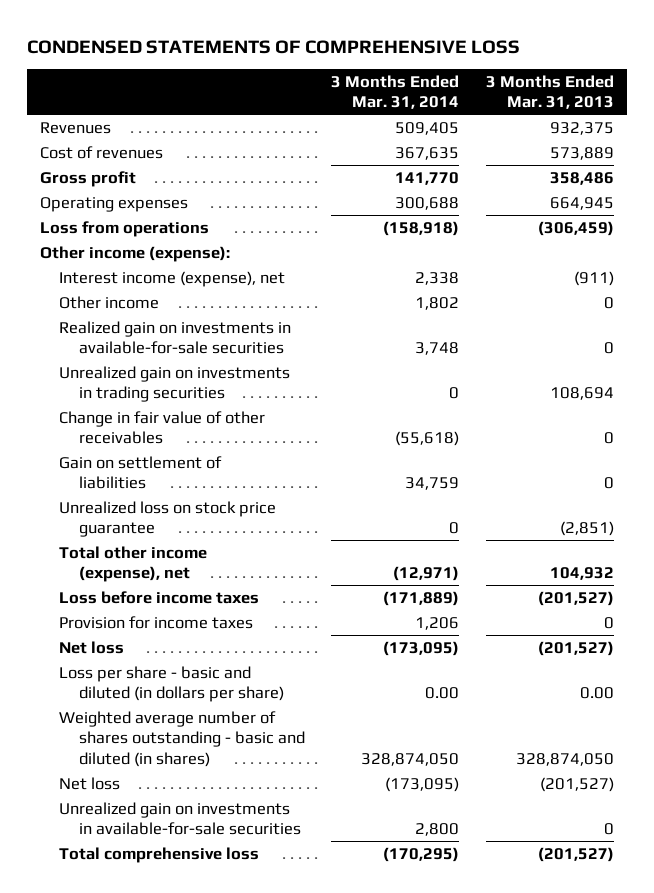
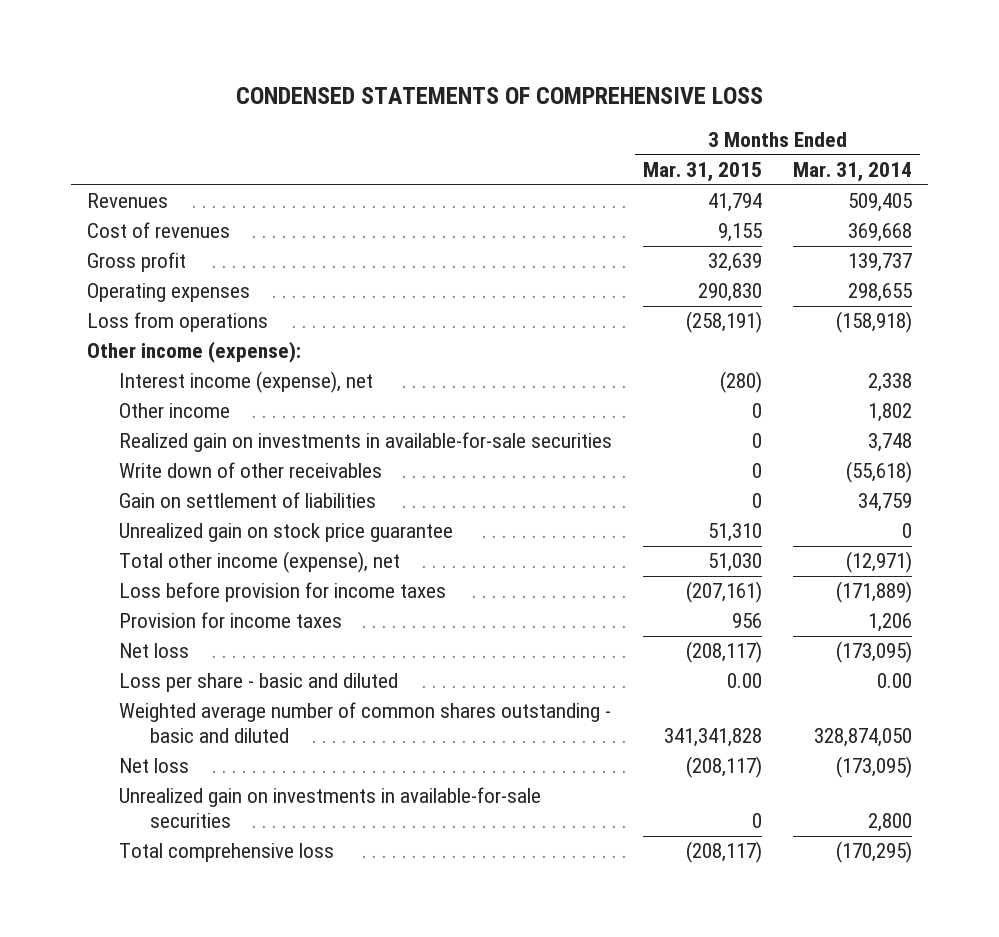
- | 3 Months Ended Mar. 31, 2014 | 3 Months Ended Mar. 31, 2013
+ | 3 Months Ended Mar. 31, 2015 | 3 Months Ended Mar. 31, 2014
- Cost of revenues | 367,635 | 573,889
- Gross profit | 141,770 | 358,486
- Operating expenses | 300,688 | 664,945
+ Cost of revenues | 9,155 | 369,668
+ Gross profit | 32,639 | 139,737
+ Operating expenses | 290,830 | 298,655
- Unrealized gain on investments in trading securities | 0 | 108,694
- Change in fair value of other receivables | (55,618) | 0
+ Write down of other receivables | 0 | (55,618)
- Unrealized loss on stock price guarantee | 0 | (2,851)
+ Unrealized gain on stock price guarantee | 51,310 | 0
- Loss before income taxes | (171,889) | (201,527)
+ Loss before provision for income taxes | (207,161) | (171,889)
- Loss per share - basic and diluted (in dollars per share) | 0.00 | 0.00
- Weighted average number of shares outstanding - basic and diluted (in shares) | 328,874,050 | 328,874,050
+ Loss per share - basic and diluted | 0.00 | 0.00
+ Weighted average number of common shares outstanding - basic and diluted | 341,341,828 | 328,874,050

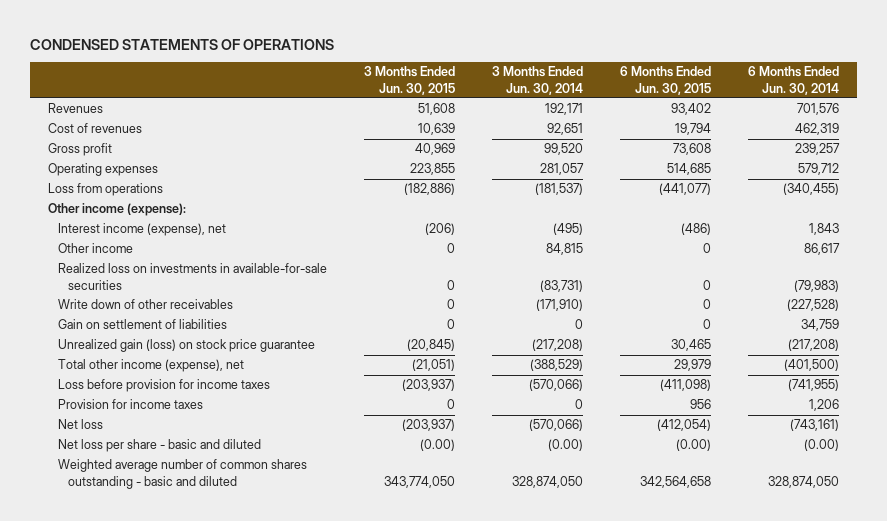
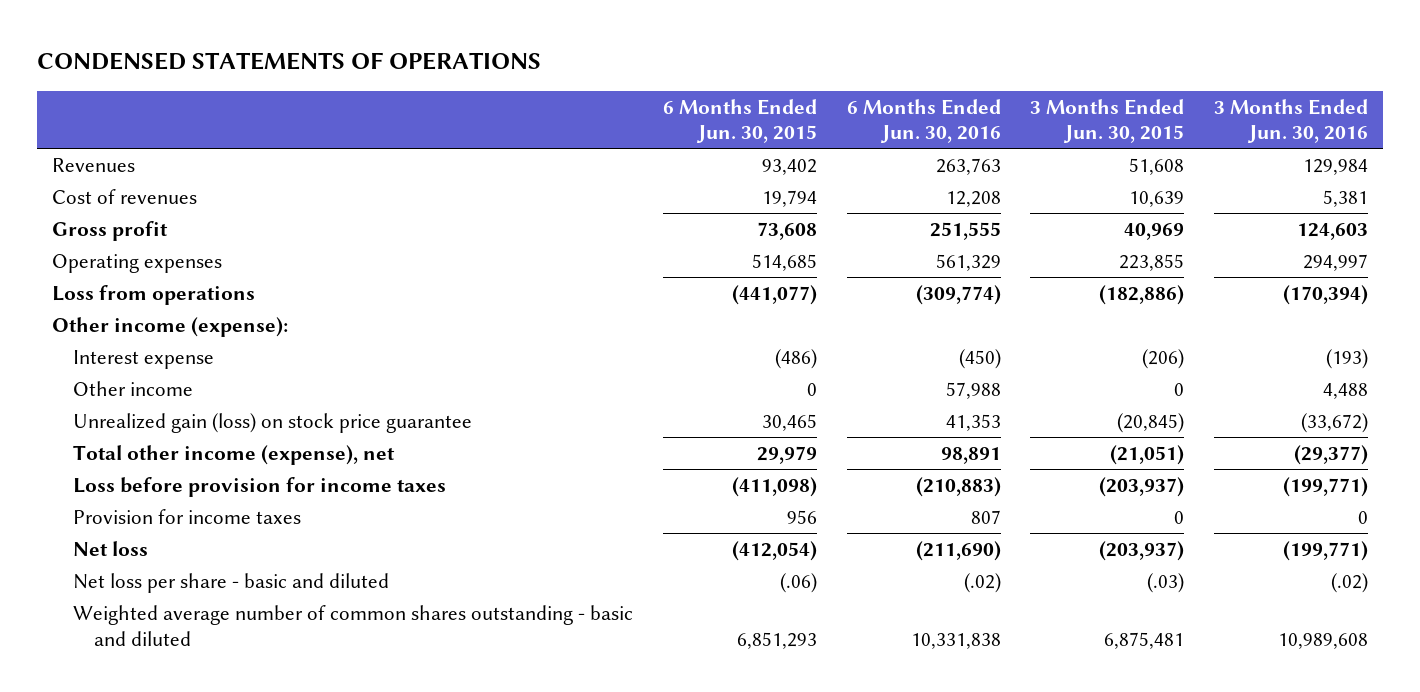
- | 3 Months Ended Jun. 30, 2015 | 3 Months Ended Jun. 30, 2014 | 6 Months Ended Jun. 30, 2015 | 6 Months Ended Jun. 30, 2014
+ | 6 Months Ended Jun. 30, 2015 | 6 Months Ended Jun. 30, 2016 | 3 Months Ended Jun. 30, 2015 | 3 Months Ended Jun. 30, 2016
- Interest income (expense), net | (206) | (495) | (486) | 1,843
+ Interest expense | (486) | (450) | (206) | (193)
- Realized loss on investments in available-for-sale securities | 0 | (83,731) | 0 | (79,983)
- Write down of other receivables | 0 | (171,910) | 0 | (227,528)
- Gain on settlement of liabilities | 0 | 0 | 0 | 34,759
- Net loss per share - basic and diluted | (0.00) | (0.00) | (0.00) | (0.00)
- Weighted average number of common shares outstanding - basic and diluted | 343,774,050 | 328,874,050 | 342,564,658 | 328,874,050
+ Net loss per share - basic and diluted | (.06) | (.02) | (.03) | (.02)
+ Weighted average number of common shares outstanding - basic and diluted | 6,851,293 | 10,331,838 | 6,875,481 | 10,989,608

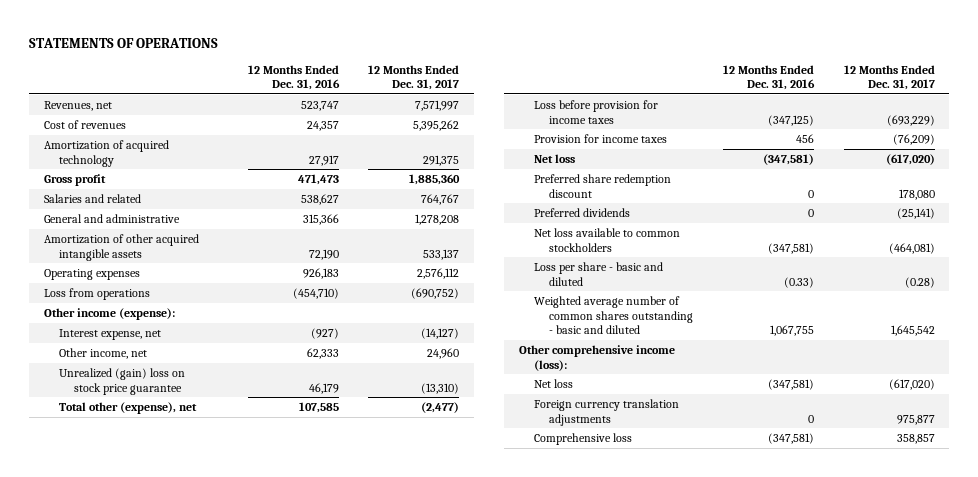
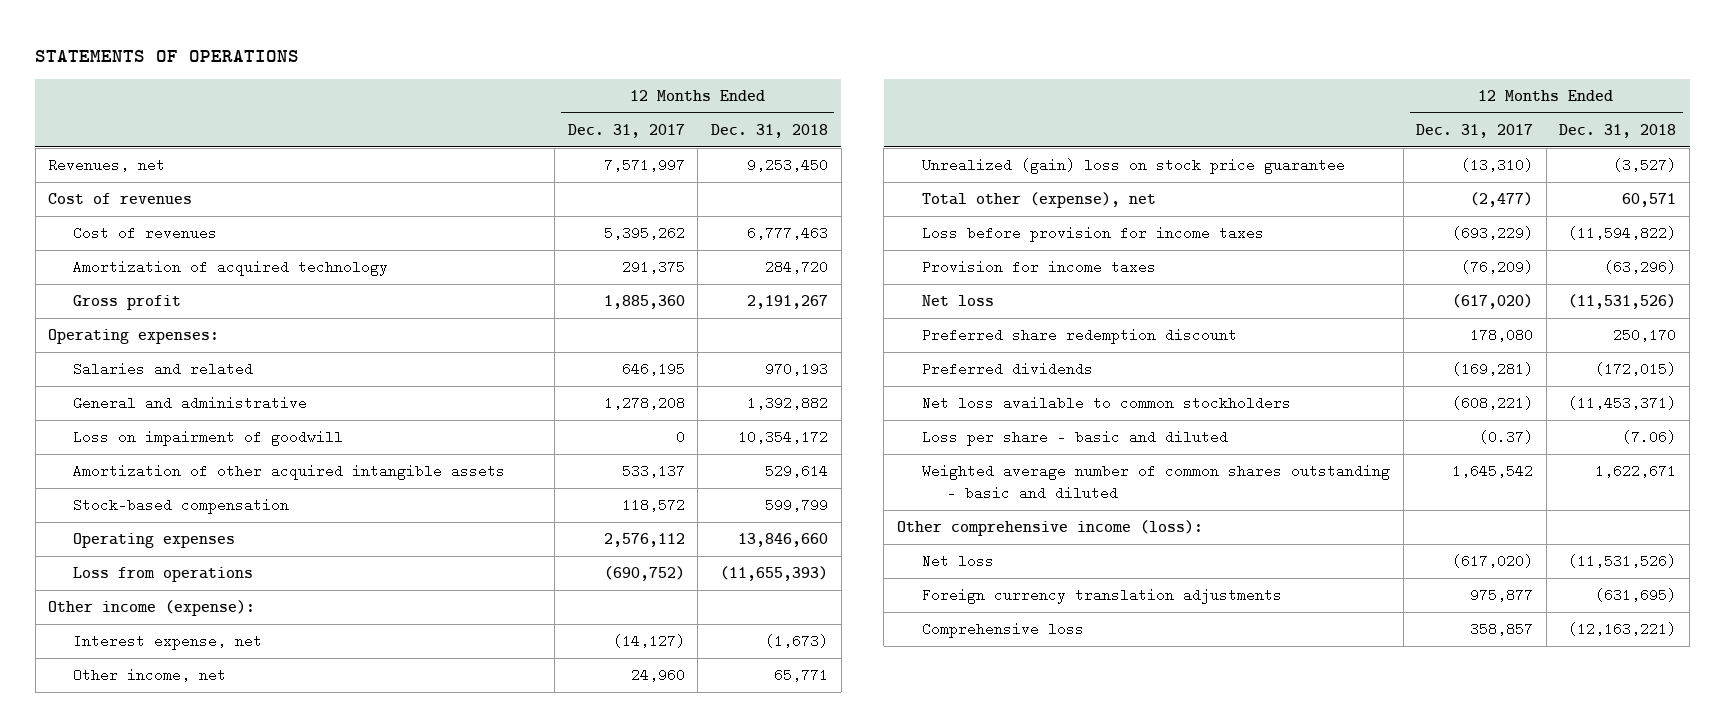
- | 12 Months Ended Dec. 31, 2016 | 12 Months Ended Dec. 31, 2017
+ | 12 Months Ended Dec. 31, 2017 | 12 Months Ended Dec. 31, 2018
+ Cost of revenues
- Salaries and related | 538,627 | 764,767
+ Operating expenses:
+ Salaries and related | 646,195 | 970,193
+ Loss on impairment of goodwill | 0 | 10,354,172
+ Stock-based compensation | 118,572 | 599,799
- Preferred dividends | 0 | (25,141)
- Net loss available to common stockholders | (347,581) | (464,081)
- Loss per share - basic and diluted | (0.33) | (0.28)
+ Preferred dividends | (169,281) | (172,015)
+ Net loss available to common stockholders | (608,221) | (11,453,371)
+ Loss per share - basic and diluted | (0.37) | (7.06)

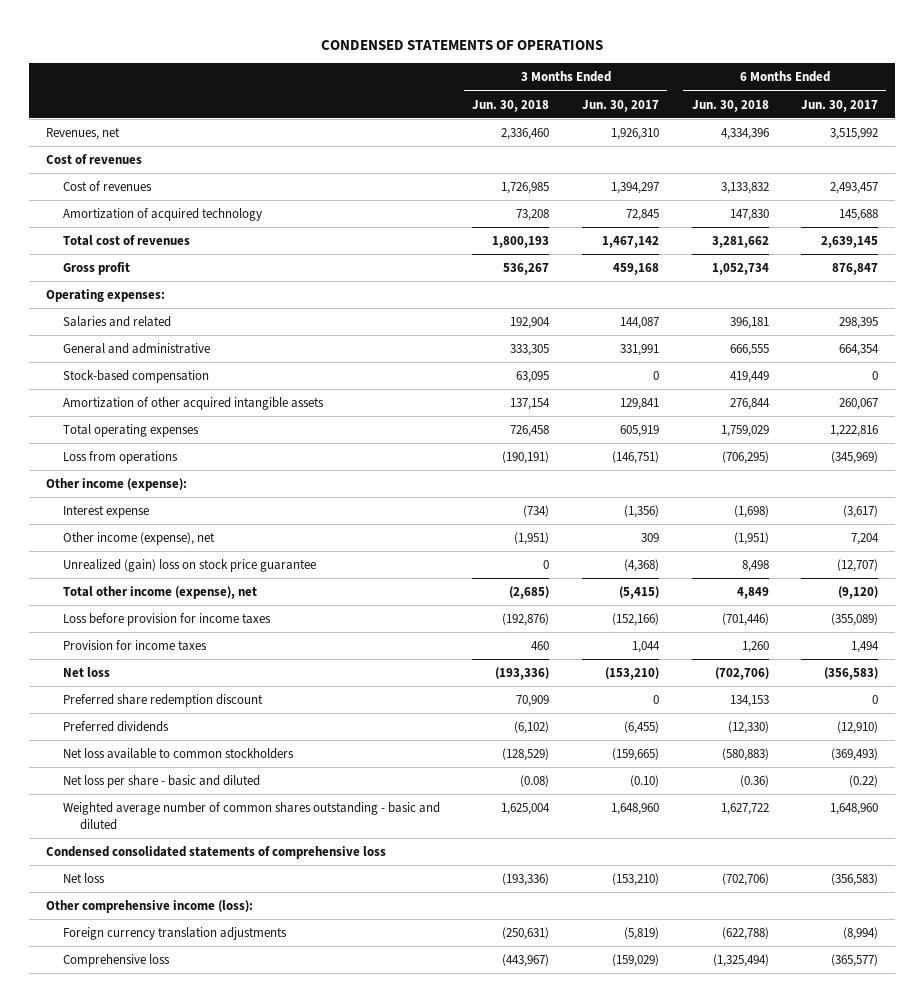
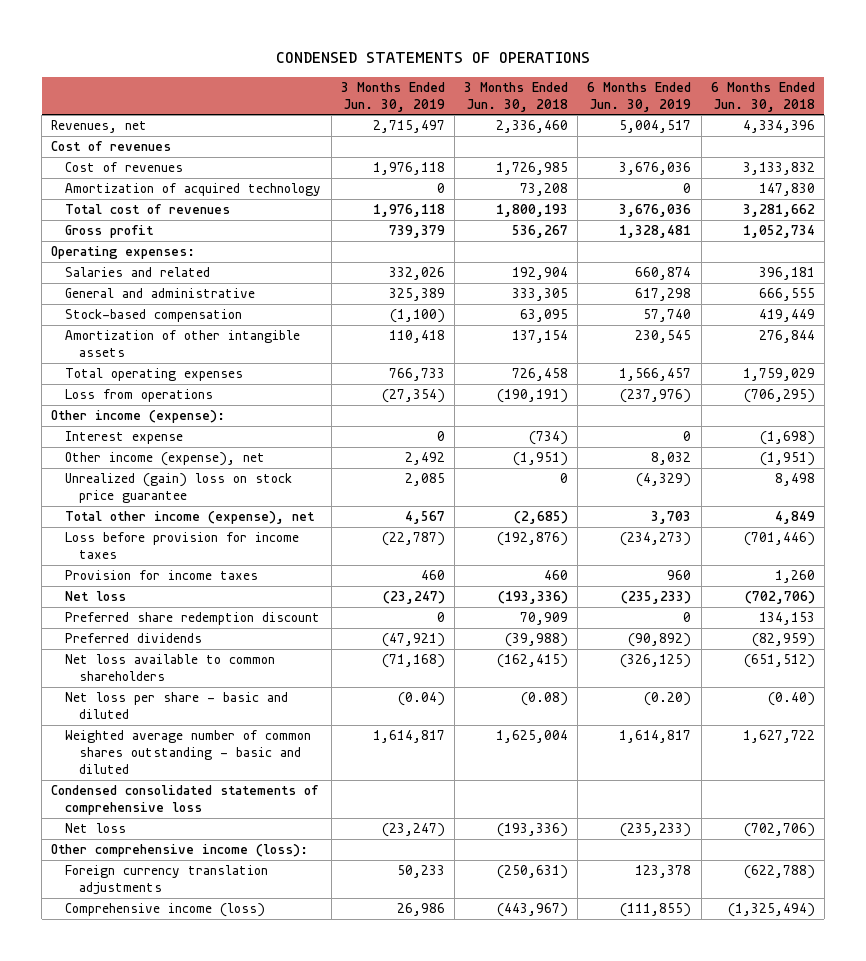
- | 3 Months Ended Jun. 30, 2018 | 3 Months Ended Jun. 30, 2017 | 6 Months Ended Jun. 30, 2018 | 6 Months Ended Jun. 30, 2017
+ | 3 Months Ended Jun. 30, 2019 | 3 Months Ended Jun. 30, 2018 | 6 Months Ended Jun. 30, 2019 | 6 Months Ended Jun. 30, 2018
- Amortization of other acquired intangible assets | 137,154 | 129,841 | 276,844 | 260,067
+ Amortization of other intangible assets | 110,418 | 137,154 | 230,545 | 276,844
- Preferred dividends | (6,102) | (6,455) | (12,330) | (12,910)
- Net loss available to common stockholders | (128,529) | (159,665) | (580,883) | (369,493)
- Net loss per share - basic and diluted | (0.08) | (0.10) | (0.36) | (0.22)
+ Preferred dividends | (47,921) | (39,988) | (90,892) | (82,959)
+ Net loss available to common shareholders | (71,168) | (162,415) | (326,125) | (651,512)
+ Net loss per share - basic and diluted | (0.04) | (0.08) | (0.20) | (0.40)
- Comprehensive loss | (443,967) | (159,029) | (1,325,494) | (365,577)
+ Comprehensive income (loss) | 26,986 | (443,967) | (111,855) | (1,325,494)

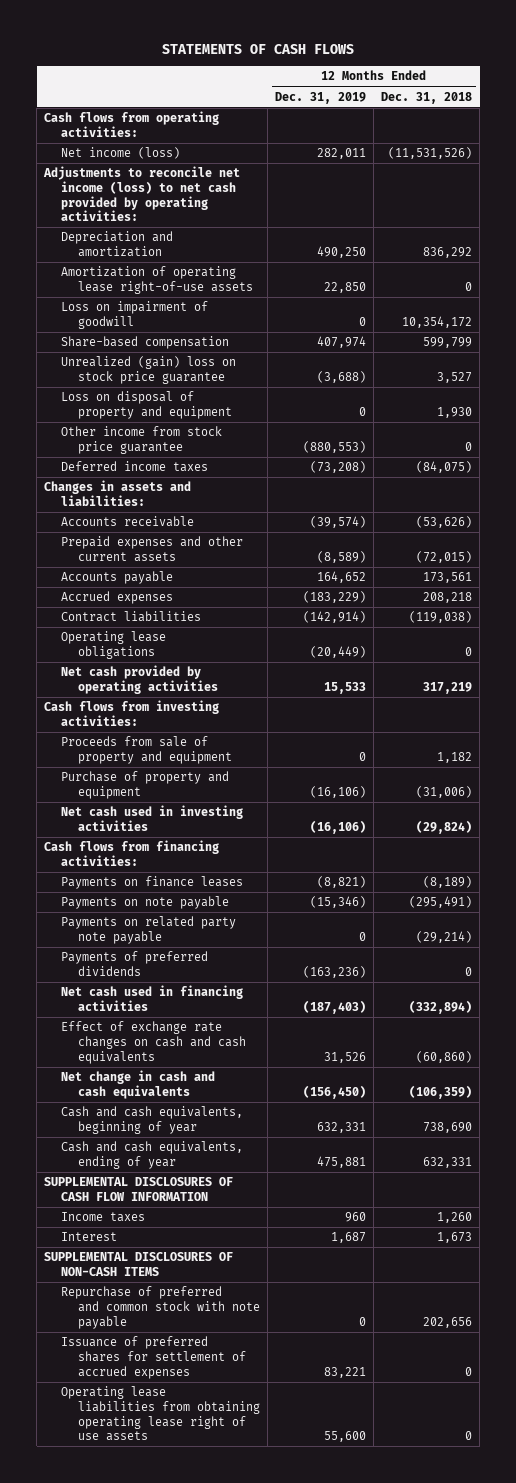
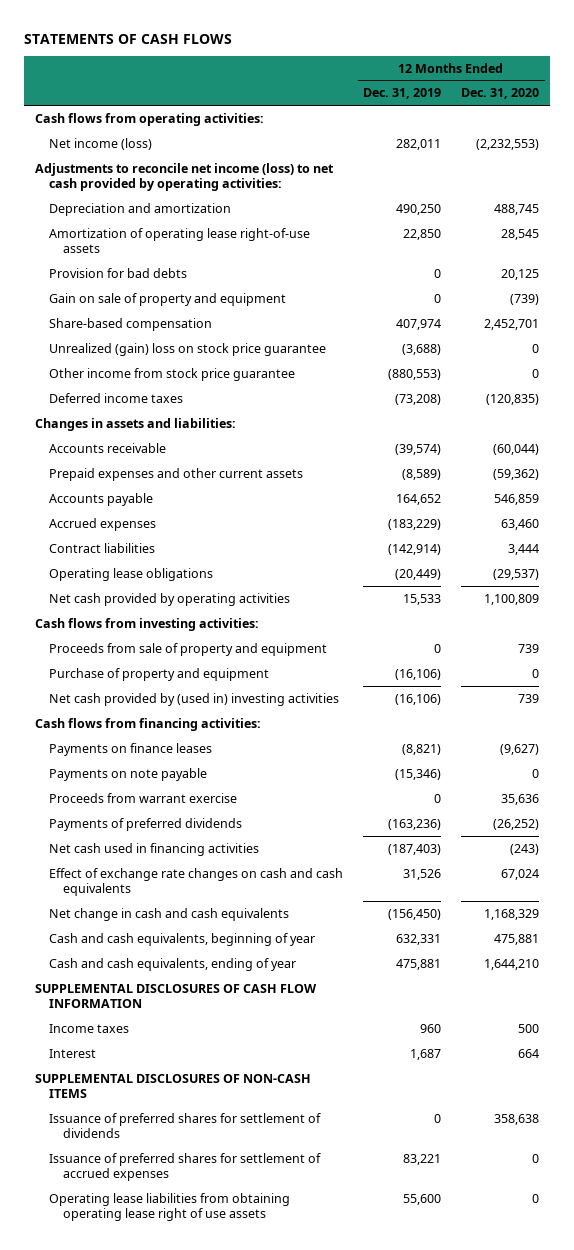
- | 12 Months Ended Dec. 31, 2019 | 12 Months Ended Dec. 31, 2018
+ | 12 Months Ended Dec. 31, 2019 | 12 Months Ended Dec. 31, 2020
- Loss on impairment of goodwill | 0 | 10,354,172
+ Provision for bad debts | 0 | 20,125
+ Gain on sale of property and equipment | 0 | (739)
- Loss on disposal of property and equipment | 0 | 1,930
- Net cash used in investing activities | (16,106) | (29,824)
+ Net cash provided by (used in) investing activities | (16,106) | 739
- Payments on related party note payable | 0 | (29,214)
+ Proceeds from warrant exercise | 0 | 35,636
- Repurchase of preferred and common stock with note payable | 0 | 202,656
+ Issuance of preferred shares for settlement of dividends | 0 | 358,638

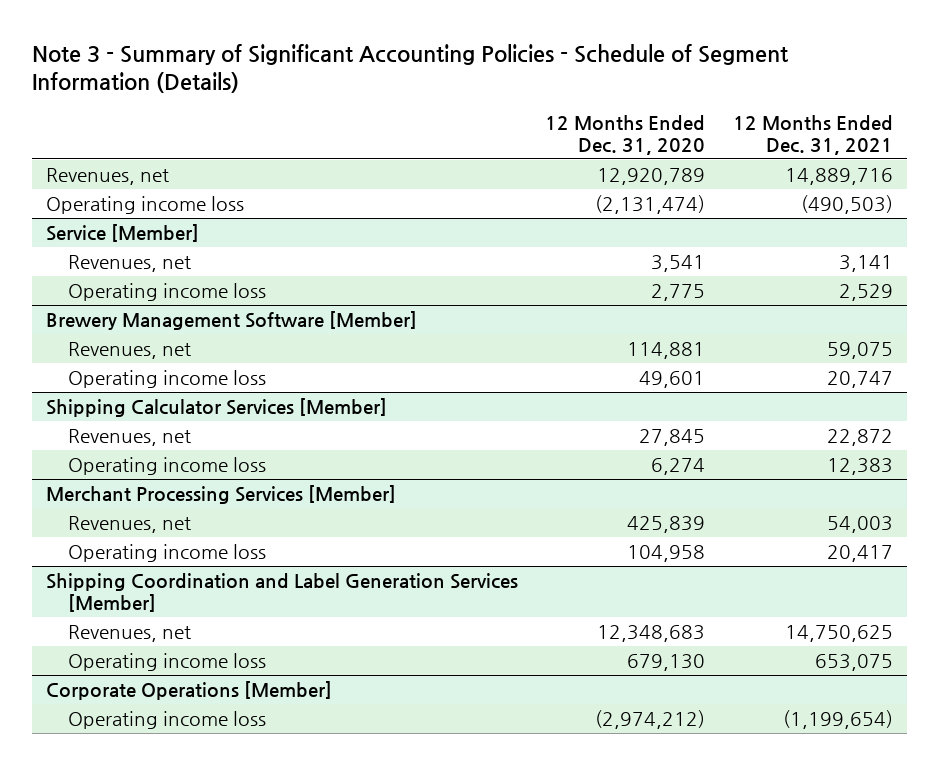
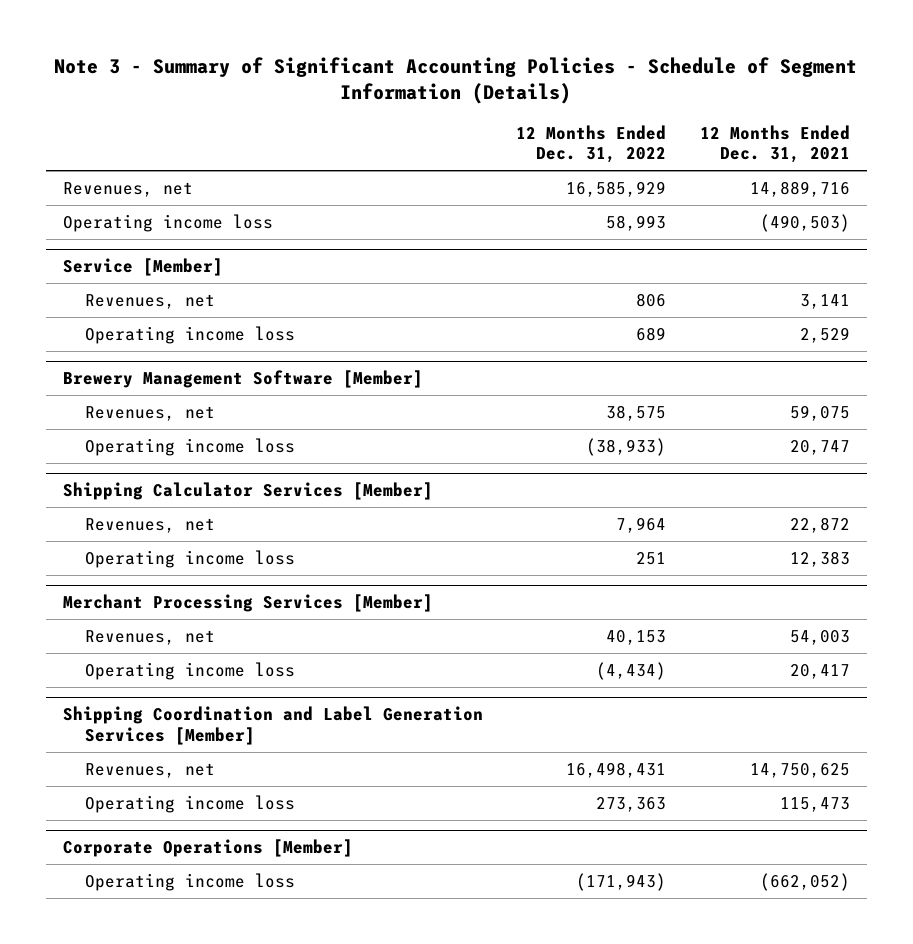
- | 12 Months Ended Dec. 31, 2020 | 12 Months Ended Dec. 31, 2021
+ | 12 Months Ended Dec. 31, 2022 | 12 Months Ended Dec. 31, 2021
@ Shipping Coordination and Label Generation Services [Member]
- Operating income loss | 679,130 | 653,075
+ Operating income loss | 273,363 | 115,473
@ Corporate Operations [Member]
- Operating income loss | (2,974,212) | (1,199,654)
+ Operating income loss | (171,943) | (662,052)

